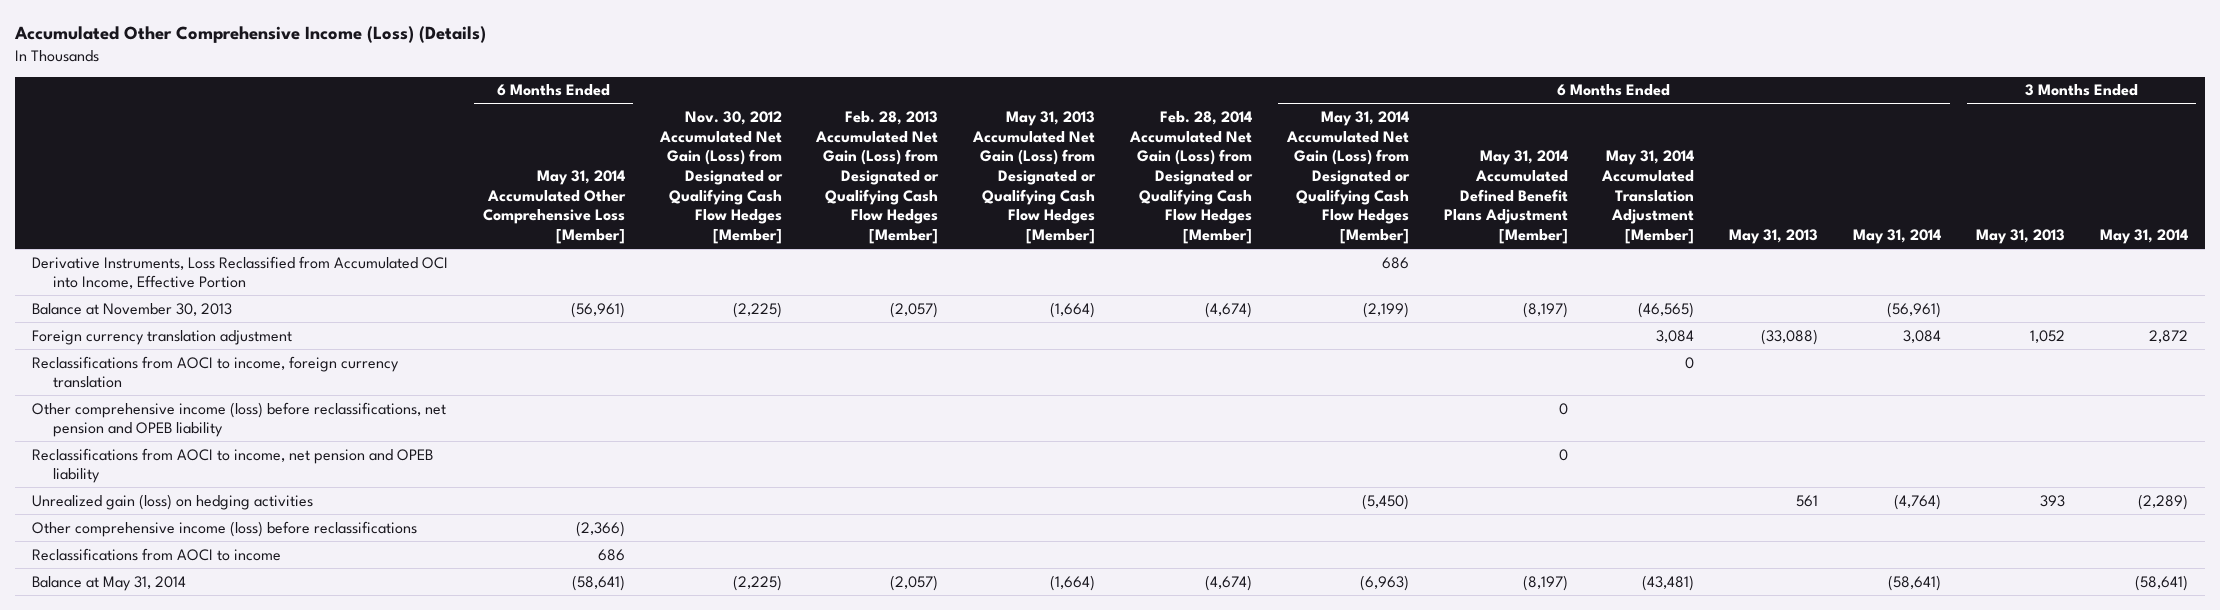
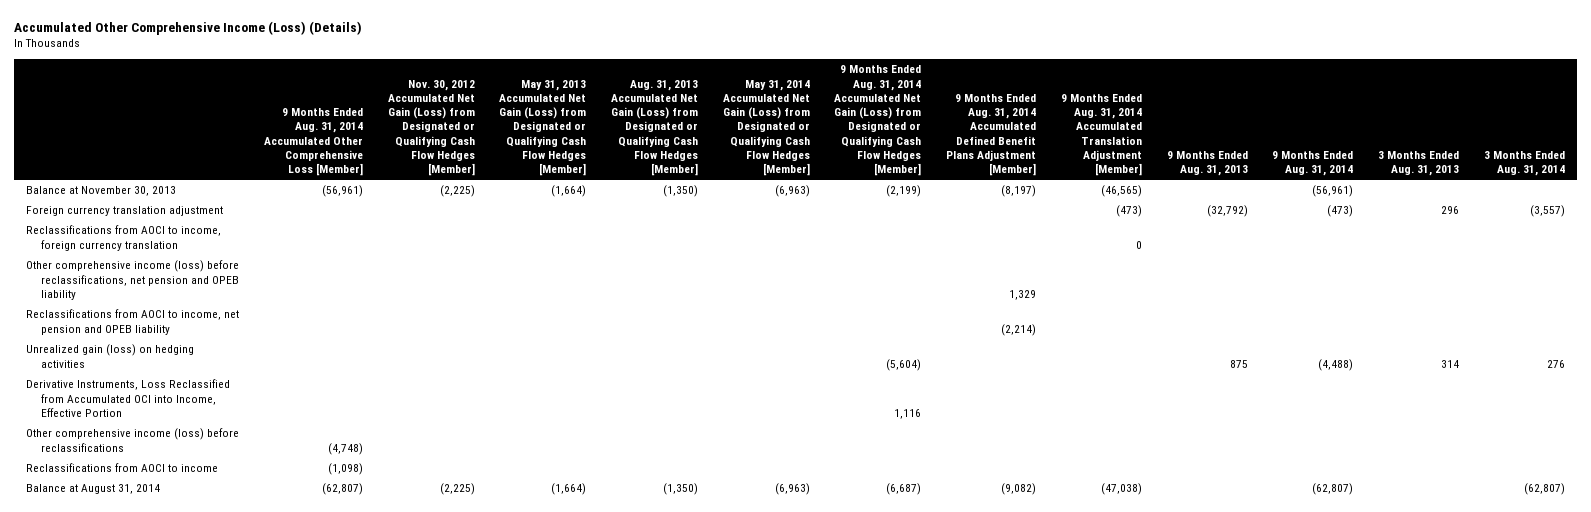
- | 6 Months Ended May 31, 2014 Accumulated Other Comprehensive Loss [Member] | Nov. 30, 2012 Accumulated Net Gain (Loss) from Designated or Qualifying Cash Flow Hedges [Member] | Feb. 28, 2013 Accumulated Net Gain (Loss) from Designated or Qualifying Cash Flow Hedges [Member] | May 31, 2013 Accumulated Net Gain (Loss) from Designated or Qualifying Cash Flow Hedges [Member] | Feb. 28, 2014 Accumulated Net Gain (Loss) from Designated or Qualifying Cash Flow Hedges [Member] | 6 Months Ended May 31, 2014 Accumulated Net Gain (Loss) from Designated or Qualifying Cash Flow Hedges [Member] | 6 Months Ended May 31, 2014 Accumulated Defined Benefit Plans Adjustment [Member] | 6 Months Ended May 31, 2014 Accumulated Translation Adjustment [Member] | 6 Months Ended May 31, 2013 | 6 Months Ended May 31, 2014 | 3 Months Ended May 31, 2013 | 3 Months Ended May 31, 2014
+ | 9 Months Ended Aug. 31, 2014 Accumulated Other Comprehensive Loss [Member] | Nov. 30, 2012 Accumulated Net Gain (Loss) from Designated or Qualifying Cash Flow Hedges [Member] | May 31, 2013 Accumulated Net Gain (Loss) from Designated or Qualifying Cash Flow Hedges [Member] | Aug. 31, 2013 Accumulated Net Gain (Loss) from Designated or Qualifying Cash Flow Hedges [Member] | May 31, 2014 Accumulated Net Gain (Loss) from Designated or Qualifying Cash Flow Hedges [Member] | 9 Months Ended Aug. 31, 2014 Accumulated Net Gain (Loss) from Designated or Qualifying Cash Flow Hedges [Member] | 9 Months Ended Aug. 31, 2014 Accumulated Defined Benefit Plans Adjustment [Member] | 9 Months Ended Aug. 31, 2014 Accumulated Translation Adjustment [Member] | 9 Months Ended Aug. 31, 2013 | 9 Months Ended Aug. 31, 2014 | 3 Months Ended Aug. 31, 2013 | 3 Months Ended Aug. 31, 2014
moved down: Derivative Instruments, Loss Reclassified from Accumulated OCI into Income, Effective Portion | | | | | | 1,116 | | | | | |
- Balance at May 31, 2014 | (58,641) | (2,225) | (2,057) | (1,664) | (4,674) | (6,963) | (8,197) | (43,481) | | (58,641) | | (58,641)
+ Balance at August 31, 2014 | (62,807) | (2,225) | (1,664) | (1,350) | (6,963) | (6,687) | (9,082) | (47,038) | | (62,807) | | (62,807)

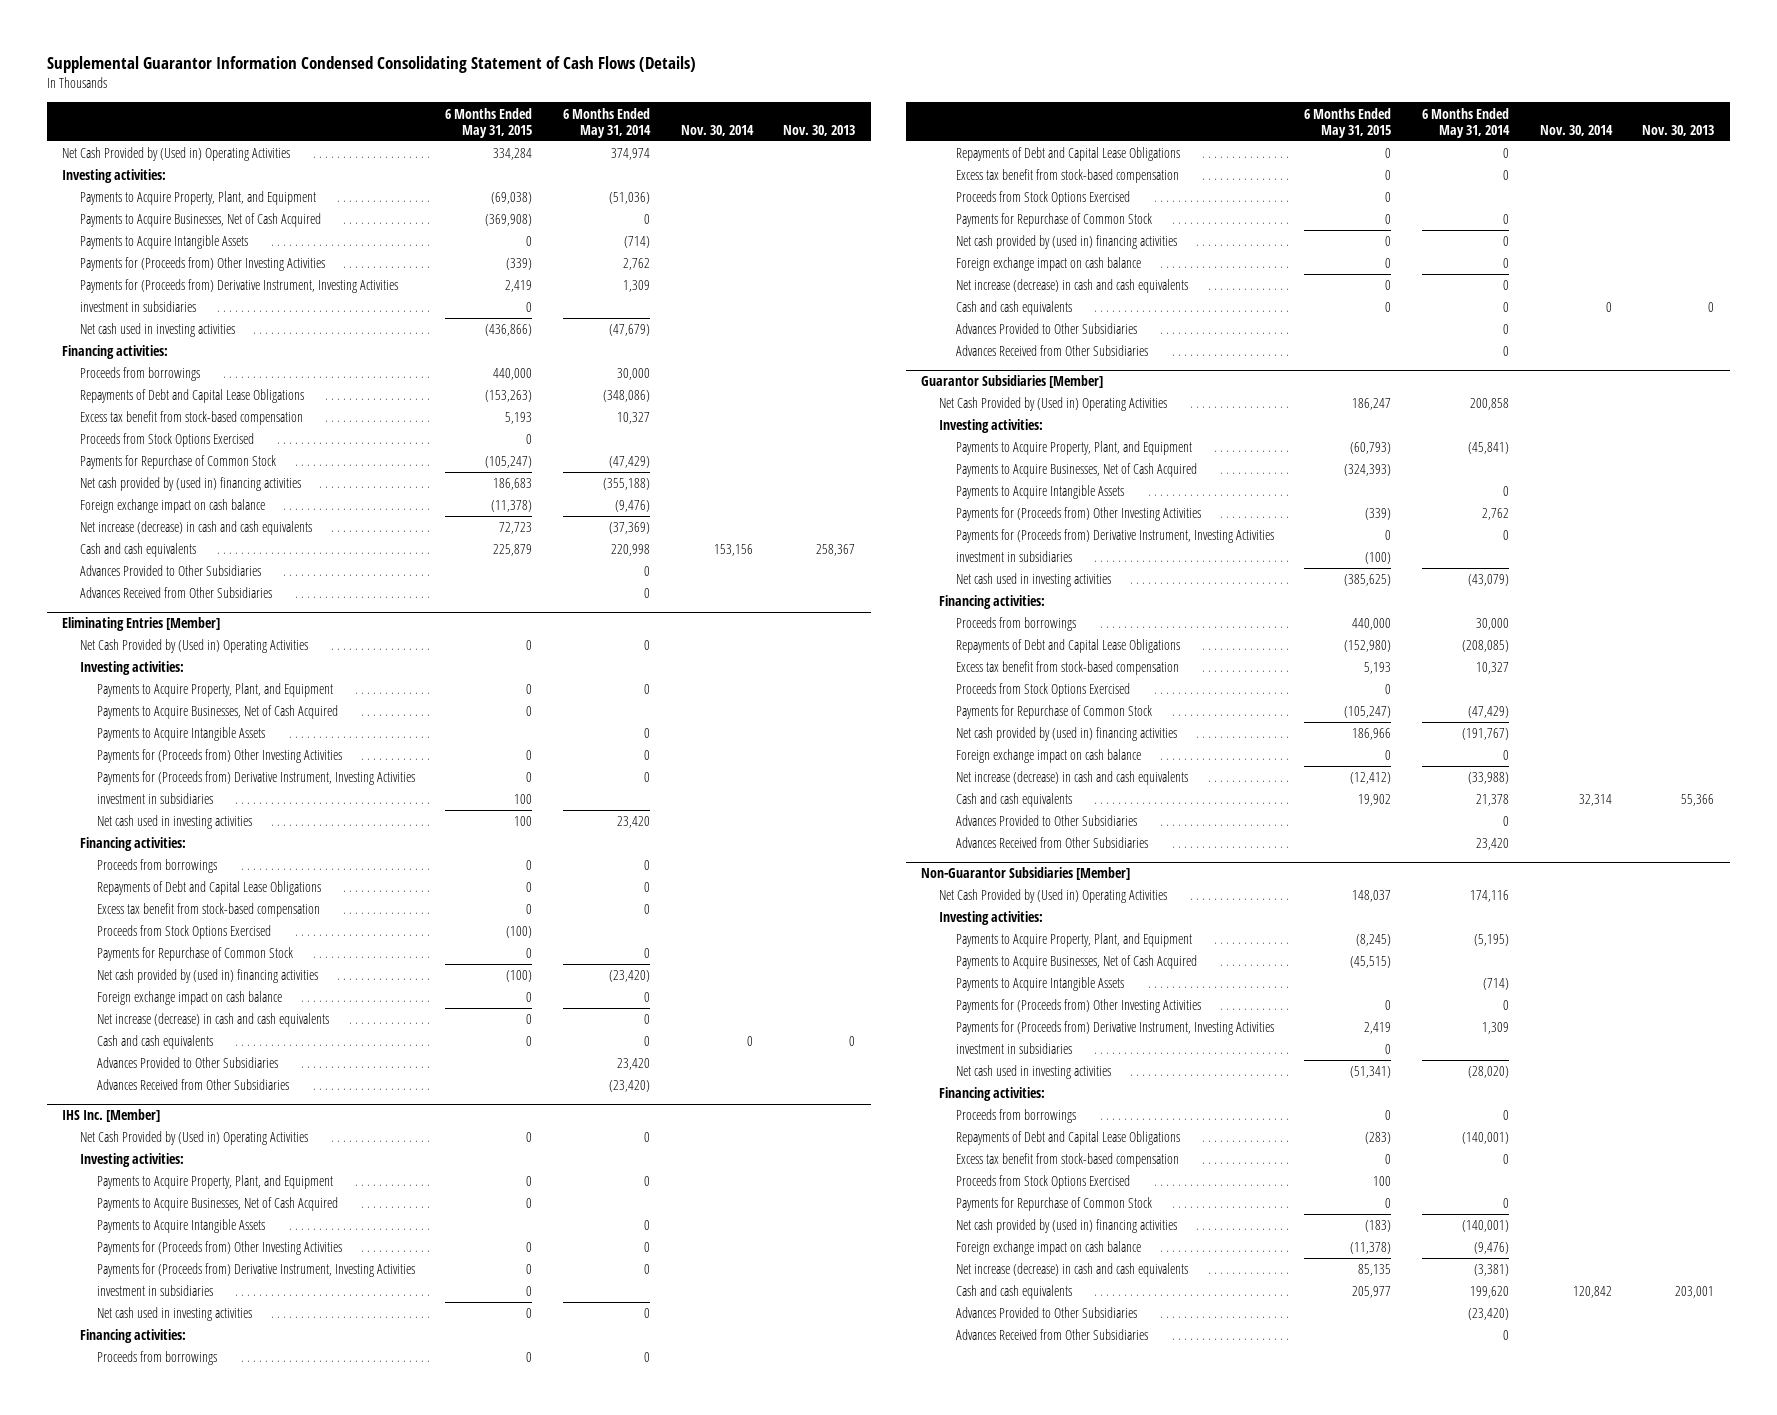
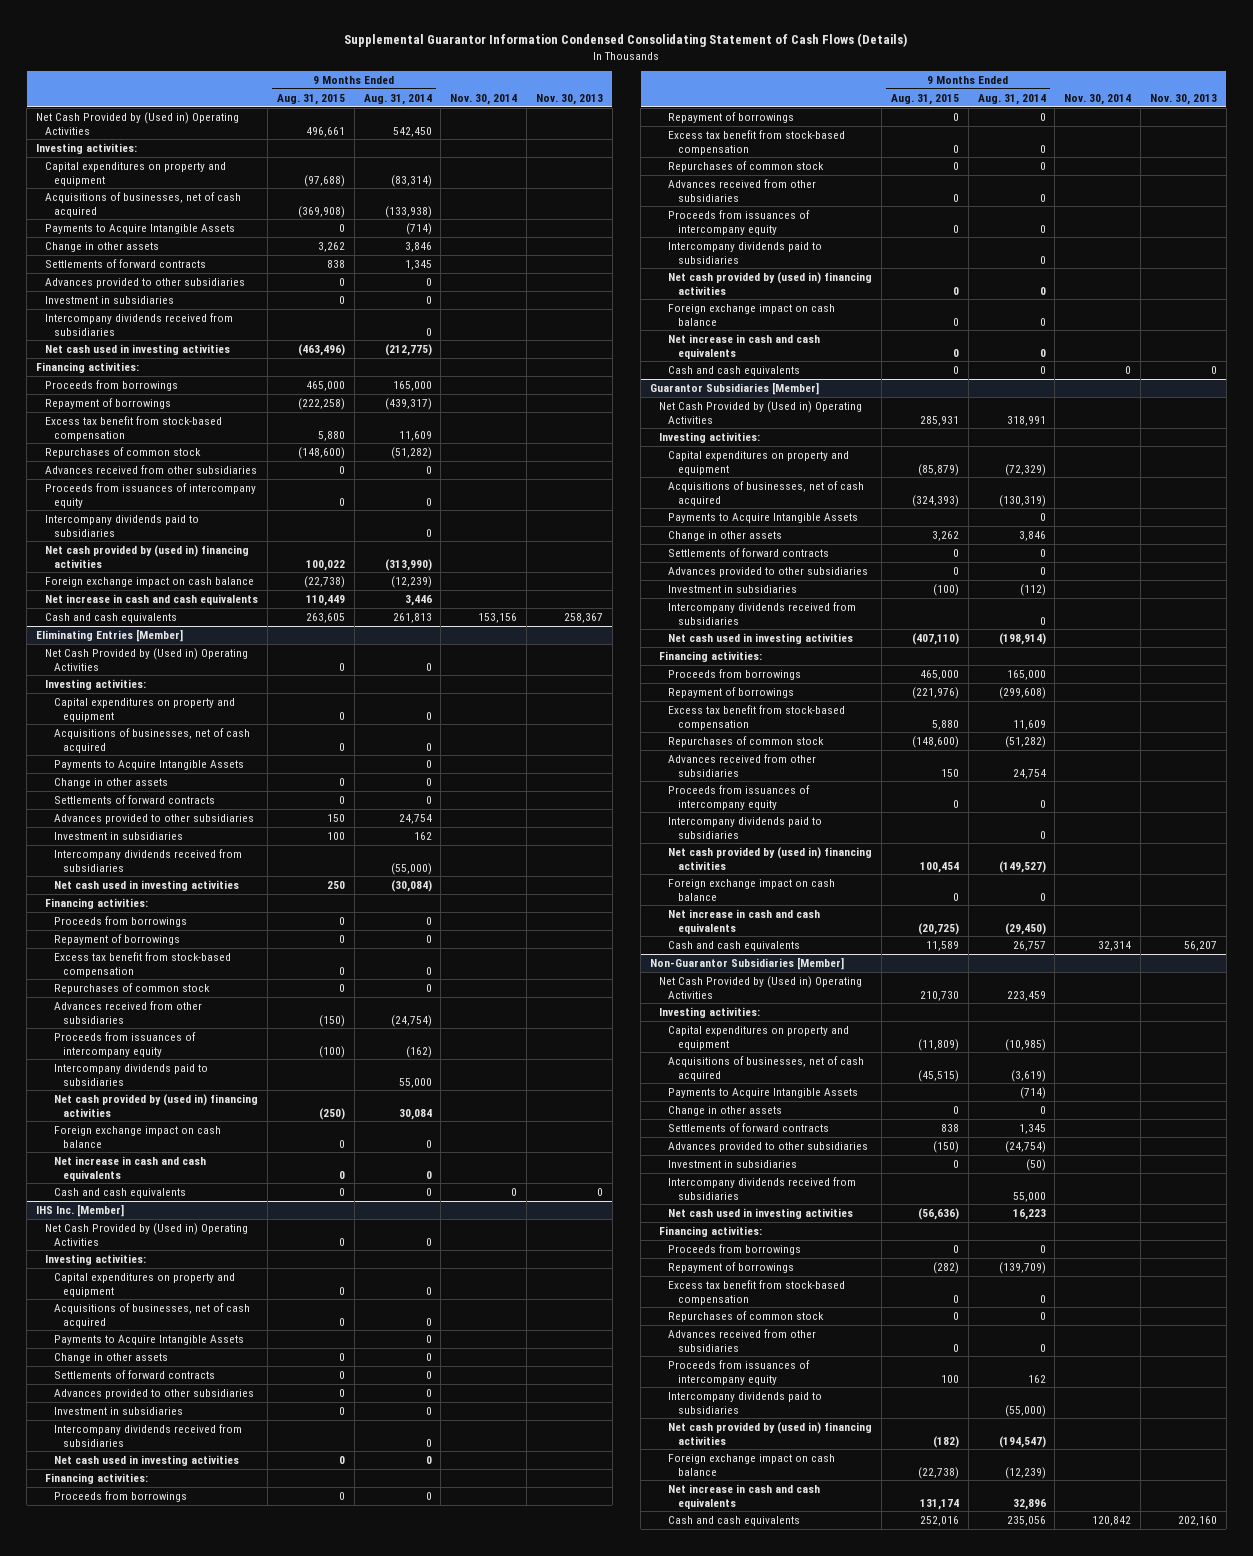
- | 6 Months Ended May 31, 2015 | 6 Months Ended May 31, 2014 | Nov. 30, 2014 | Nov. 30, 2013
+ | 9 Months Ended Aug. 31, 2015 | 9 Months Ended Aug. 31, 2014 | Nov. 30, 2014 | Nov. 30, 2013
- Payments to Acquire Property, Plant, and Equipment | (69,038) | (51,036) | |
- Payments to Acquire Businesses, Net of Cash Acquired | (369,908) | 0 | |
+ Capital expenditures on property and equipment | (97,688) | (83,314) | |
+ Acquisitions of businesses, net of cash acquired | (369,908) | (133,938) | |
- Payments for (Proceeds from) Other Investing Activities | (339) | 2,762 | |
- Payments for (Proceeds from) Derivative Instrument, Investing Activities | 2,419 | 1,309 | |
- investment in subsidiaries | 0 | | |
+ Change in other assets | 3,262 | 3,846 | |
+ Settlements of forward contracts | 838 | 1,345 | |
+ Advances provided to other subsidiaries | 0 | 0 | |
+ Investment in subsidiaries | 0 | 0 | |
+ Intercompany dividends received from subsidiaries | | 0 | |
- Repayments of Debt and Capital Lease Obligations | (153,263) | (348,086) | |
+ Repayment of borrowings | (222,258) | (439,317) | |
- Proceeds from Stock Options Exercised | 0 | | |
- Payments for Repurchase of Common Stock | (105,247) | (47,429) | |
+ Repurchases of common stock | (148,600) | (51,282) | |
+ Advances received from other subsidiaries | 0 | 0 | |
+ Proceeds from issuances of intercompany equity | 0 | 0 | |
+ Intercompany dividends paid to subsidiaries | | 0 | |
- Net increase (decrease) in cash and cash equivalents | 72,723 | (37,369) | |
+ Net increase in cash and cash equivalents | 110,449 | 3,446 | |
- Advances Provided to Other Subsidiaries | | 0 | |
- Advances Received from Other Subsidiaries | | 0 | |
@ Eliminating Entries [Member]
- Payments to Acquire Property, Plant, and Equipment | 0 | 0 | |
- Payments to Acquire Businesses, Net of Cash Acquired | 0 | | |
+ Capital expenditures on property and equipment | 0 | 0 | |
+ Acquisitions of businesses, net of cash acquired | 0 | 0 | |
- Payments for (Proceeds from) Other Investing Activities | 0 | 0 | |
- Payments for (Proceeds from) Derivative Instrument, Investing Activities | 0 | 0 | |
- investment in subsidiaries | 100 | | |
+ Change in other assets | 0 | 0 | |
+ Settlements of forward contracts | 0 | 0 | |
+ Advances provided to other subsidiaries | 150 | 24,754 | |
+ Investment in subsidiaries | 100 | 162 | |
+ Intercompany dividends received from subsidiaries | | (55,000) | |
- Repayments of Debt and Capital Lease Obligations | 0 | 0 | |
+ Repayment of borrowings | 0 | 0 | |
- Proceeds from Stock Options Exercised | (100) | | |
- Payments for Repurchase of Common Stock | 0 | 0 | |
+ Repurchases of common stock | 0 | 0 | |
+ Advances received from other subsidiaries | (150) | (24,754) | |
+ Proceeds from issuances of intercompany equity | (100) | (162) | |
+ Intercompany dividends paid to subsidiaries | | 55,000 | |
- Net increase (decrease) in cash and cash equivalents | 0 | 0 | |
+ Net increase in cash and cash equivalents | 0 | 0 | |
- Advances Provided to Other Subsidiaries | | 23,420 | |
- Advances Received from Other Subsidiaries | | (23,420) | |
@ IHS Inc. [Member]
- Payments to Acquire Property, Plant, and Equipment | 0 | 0 | |
- Payments to Acquire Businesses, Net of Cash Acquired | 0 | | |
+ Capital expenditures on property and equipment | 0 | 0 | |
+ Acquisitions of businesses, net of cash acquired | 0 | 0 | |
- Payments for (Proceeds from) Other Investing Activities | 0 | 0 | |
- Payments for (Proceeds from) Derivative Instrument, Investing Activities | 0 | 0 | |
- investment in subsidiaries | 0 | | |
+ Change in other assets | 0 | 0 | |
+ Settlements of forward contracts | 0 | 0 | |
+ Advances provided to other subsidiaries | 0 | 0 | |
+ Investment in subsidiaries | 0 | 0 | |
+ Intercompany dividends received from subsidiaries | | 0 | |
- Repayments of Debt and Capital Lease Obligations | 0 | 0 | |
+ Repayment of borrowings | 0 | 0 | |
- Proceeds from Stock Options Exercised | 0 | | |
- Payments for Repurchase of Common Stock | 0 | 0 | |
+ Repurchases of common stock | 0 | 0 | |
+ Advances received from other subsidiaries | 0 | 0 | |
+ Proceeds from issuances of intercompany equity | 0 | 0 | |
+ Intercompany dividends paid to subsidiaries | | 0 | |
- Net increase (decrease) in cash and cash equivalents | 0 | 0 | |
+ Net increase in cash and cash equivalents | 0 | 0 | |
- Advances Provided to Other Subsidiaries | | 0 | |
- Advances Received from Other Subsidiaries | | 0 | |
@ Guarantor Subsidiaries [Member]
- Payments to Acquire Property, Plant, and Equipment | (60,793) | (45,841) | |
- Payments to Acquire Businesses, Net of Cash Acquired | (324,393) | | |
+ Capital expenditures on property and equipment | (85,879) | (72,329) | |
+ Acquisitions of businesses, net of cash acquired | (324,393) | (130,319) | |
- Payments for (Proceeds from) Other Investing Activities | (339) | 2,762 | |
- Payments for (Proceeds from) Derivative Instrument, Investing Activities | 0 | 0 | |
- investment in subsidiaries | (100) | | |
+ Change in other assets | 3,262 | 3,846 | |
+ Settlements of forward contracts | 0 | 0 | |
+ Advances provided to other subsidiaries | 0 | 0 | |
+ Investment in subsidiaries | (100) | (112) | |
+ Intercompany dividends received from subsidiaries | | 0 | |
- Repayments of Debt and Capital Lease Obligations | (152,980) | (208,085) | |
+ Repayment of borrowings | (221,976) | (299,608) | |
- Proceeds from Stock Options Exercised | 0 | | |
- Payments for Repurchase of Common Stock | (105,247) | (47,429) | |
+ Repurchases of common stock | (148,600) | (51,282) | |
+ Advances received from other subsidiaries | 150 | 24,754 | |
+ Proceeds from issuances of intercompany equity | 0 | 0 | |
+ Intercompany dividends paid to subsidiaries | | 0 | |
- Net increase (decrease) in cash and cash equivalents | (12,412) | (33,988) | |
- Cash and cash equivalents | 19,902 | 21,378 | 32,314 | 55,366
- Advances Provided to Other Subsidiaries | | 0 | |
- Advances Received from Other Subsidiaries | | 23,420 | |
+ Net increase in cash and cash equivalents | (20,725) | (29,450) | |
+ Cash and cash equivalents | 11,589 | 26,757 | 32,314 | 56,207
@ Non-Guarantor Subsidiaries [Member]
- Payments to Acquire Property, Plant, and Equipment | (8,245) | (5,195) | |
- Payments to Acquire Businesses, Net of Cash Acquired | (45,515) | | |
+ Capital expenditures on property and equipment | (11,809) | (10,985) | |
+ Acquisitions of businesses, net of cash acquired | (45,515) | (3,619) | |
- Payments for (Proceeds from) Other Investing Activities | 0 | 0 | |
- Payments for (Proceeds from) Derivative Instrument, Investing Activities | 2,419 | 1,309 | |
- investment in subsidiaries | 0 | | |
+ Change in other assets | 0 | 0 | |
+ Settlements of forward contracts | 838 | 1,345 | |
+ Advances provided to other subsidiaries | (150) | (24,754) | |
+ Investment in subsidiaries | 0 | (50) | |
+ Intercompany dividends received from subsidiaries | | 55,000 | |
- Repayments of Debt and Capital Lease Obligations | (283) | (140,001) | |
+ Repayment of borrowings | (282) | (139,709) | |
- Proceeds from Stock Options Exercised | 100 | | |
- Payments for Repurchase of Common Stock | 0 | 0 | |
+ Repurchases of common stock | 0 | 0 | |
+ Advances received from other subsidiaries | 0 | 0 | |
+ Proceeds from issuances of intercompany equity | 100 | 162 | |
+ Intercompany dividends paid to subsidiaries | | (55,000) | |
- Net increase (decrease) in cash and cash equivalents | 85,135 | (3,381) | |
- Cash and cash equivalents | 205,977 | 199,620 | 120,842 | 203,001
- Advances Provided to Other Subsidiaries | | (23,420) | |
- Advances Received from Other Subsidiaries | | 0 | |
+ Net increase in cash and cash equivalents | 131,174 | 32,896 | |
+ Cash and cash equivalents | 252,016 | 235,056 | 120,842 | 202,160

